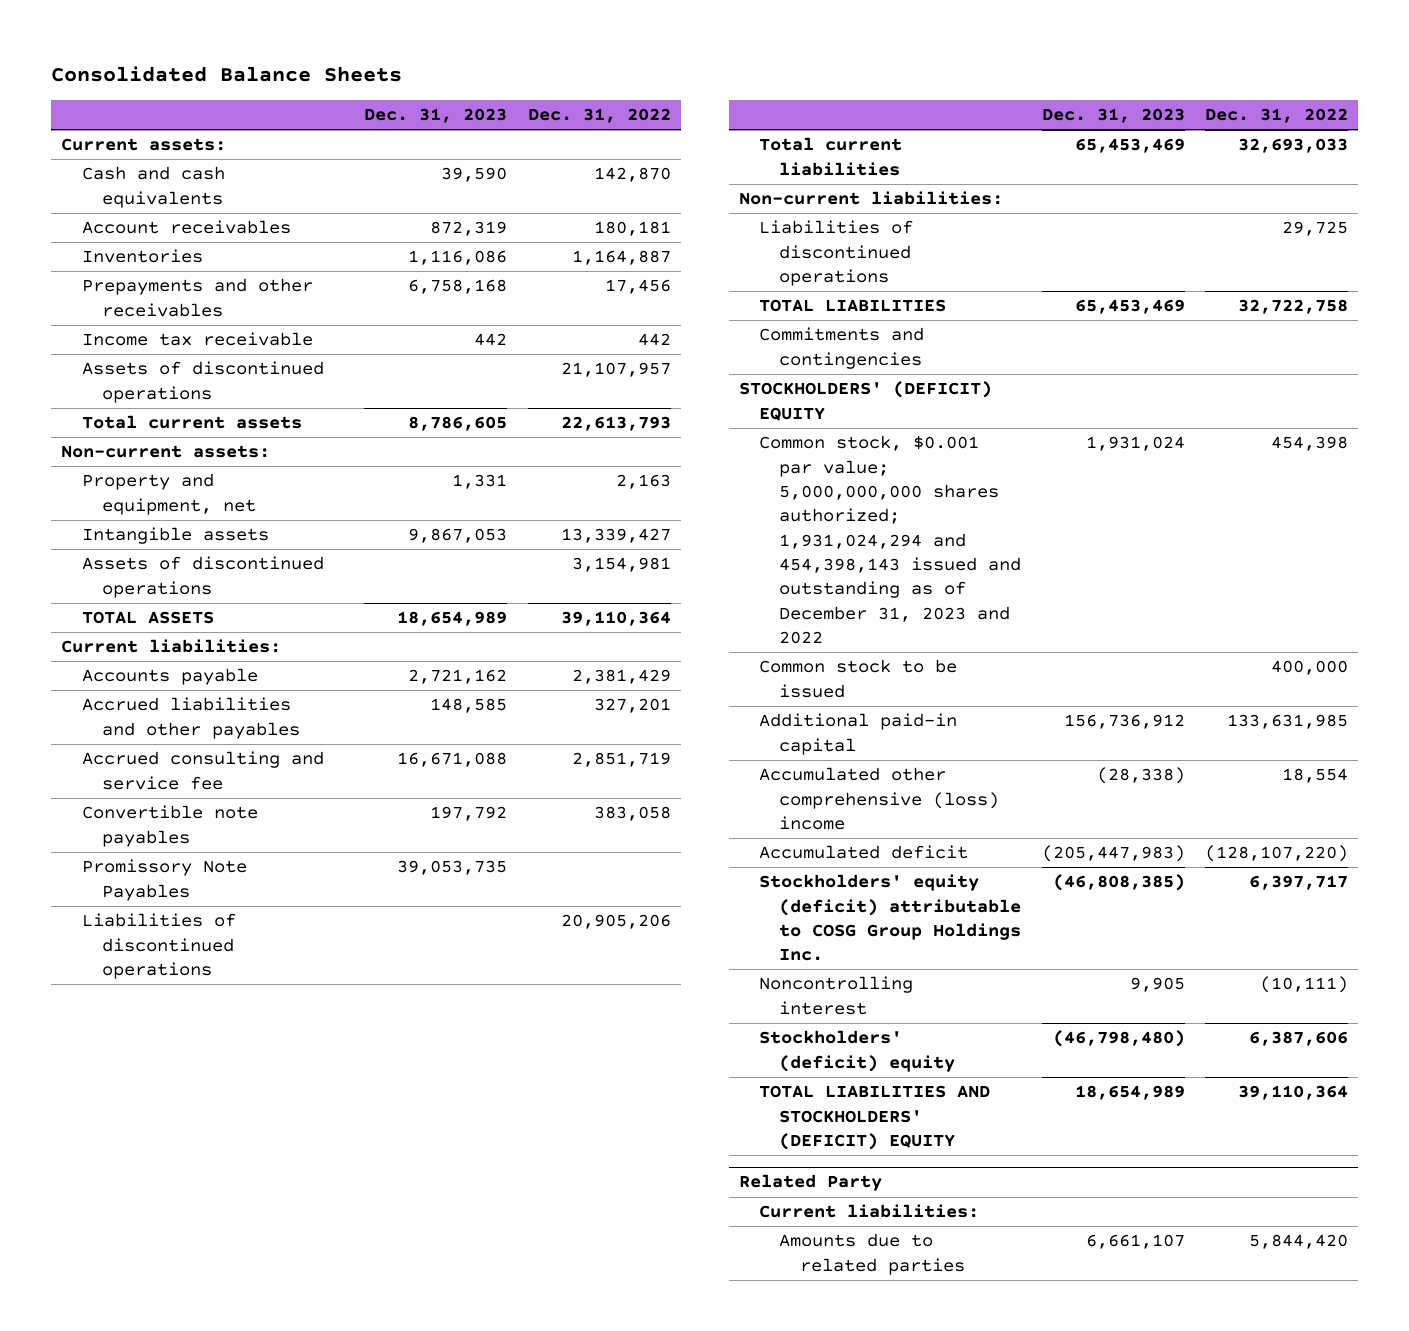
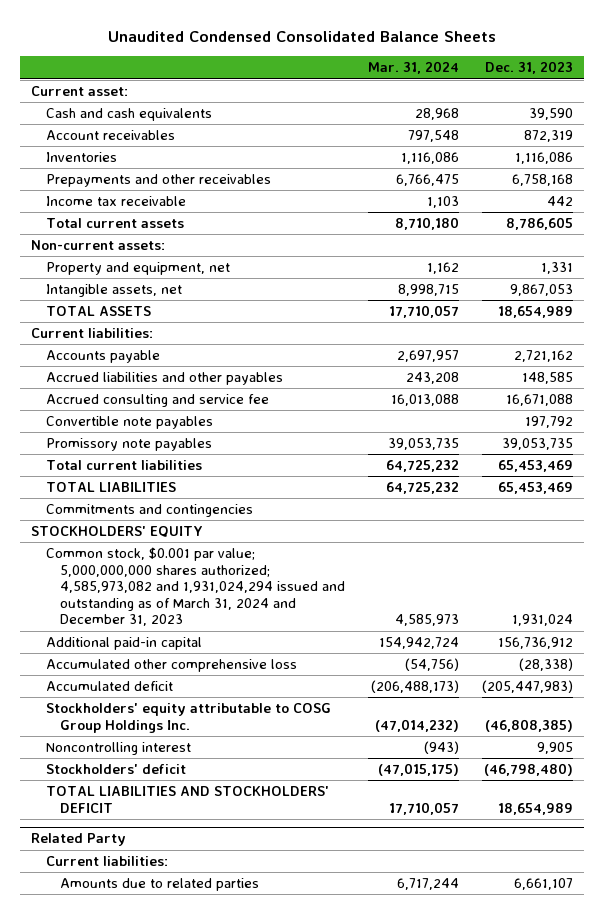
- Consolidated Balance Sheets
+ Unaudited Condensed Consolidated Balance Sheets
- | Dec. 31, 2023 | Dec. 31, 2022
+ | Mar. 31, 2024 | Dec. 31, 2023
- Current assets:
+ Current asset:
- Assets of discontinued operations | | 21,107,957
- Intangible assets | 9,867,053 | 13,339,427
- Assets of discontinued operations | | 3,154,981
+ Intangible assets, net | 8,998,715 | 9,867,053
- Promissory Note Payables | 39,053,735 |
- Liabilities of discontinued operations | | 20,905,206
+ Promissory note payables | 39,053,735 | 39,053,735
- Non-current liabilities:
- Liabilities of discontinued operations | | 29,725
- STOCKHOLDERS' (DEFICIT) EQUITY
- Common stock, $0.001 par value; 5,000,000,000 shares authorized; 1,931,024,294 and 454,398,143 issued and outstanding as of December 31, 2023 and 2022 | 1,931,024 | 454,398
- Common stock to be issued | | 400,000
+ STOCKHOLDERS' EQUITY
+ Common stock, $0.001 par value; 5,000,000,000 shares authorized; 4,585,973,082 and 1,931,024,294 issued and outstanding as of March 31, 2024 and December 31, 2023 | 4,585,973 | 1,931,024
- Accumulated other comprehensive (loss) income | (28,338) | 18,554
+ Accumulated other comprehensive loss | (54,756) | (28,338)
- Stockholders' equity (deficit) attributable to COSG Group Holdings Inc. | (46,808,385) | 6,397,717
+ Stockholders' equity attributable to COSG Group Holdings Inc. | (47,014,232) | (46,808,385)
- Stockholders' (deficit) equity | (46,798,480) | 6,387,606
- TOTAL LIABILITIES AND STOCKHOLDERS' (DEFICIT) EQUITY | 18,654,989 | 39,110,364
+ Stockholders' deficit | (47,015,175) | (46,798,480)
+ TOTAL LIABILITIES AND STOCKHOLDERS' DEFICIT | 17,710,057 | 18,654,989

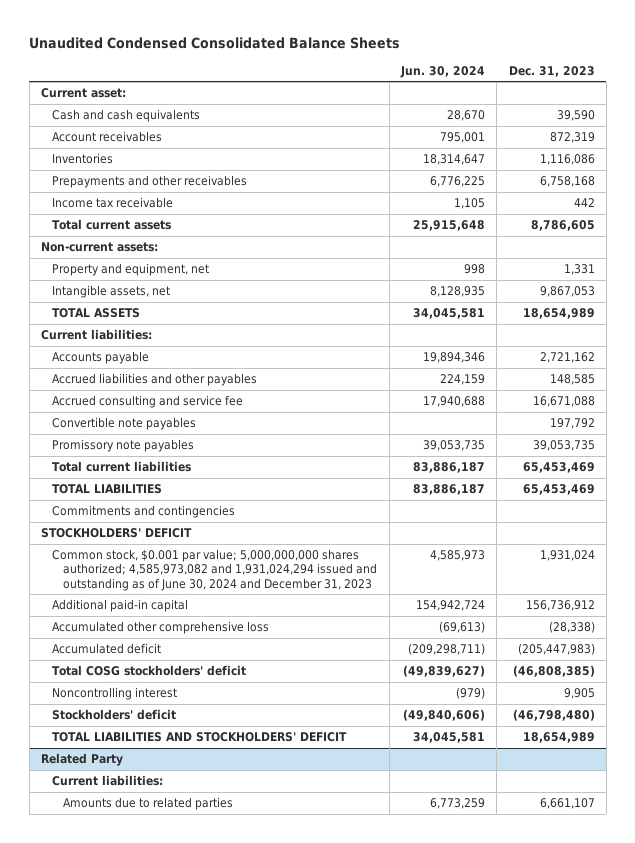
- | Mar. 31, 2024 | Dec. 31, 2023
+ | Jun. 30, 2024 | Dec. 31, 2023
- STOCKHOLDERS' EQUITY
- Common stock, $0.001 par value; 5,000,000,000 shares authorized; 4,585,973,082 and 1,931,024,294 issued and outstanding as of March 31, 2024 and December 31, 2023 | 4,585,973 | 1,931,024
+ STOCKHOLDERS' DEFICIT
+ Common stock, $0.001 par value; 5,000,000,000 shares authorized; 4,585,973,082 and 1,931,024,294 issued and outstanding as of June 30, 2024 and December 31, 2023 | 4,585,973 | 1,931,024
- Stockholders' equity attributable to COSG Group Holdings Inc. | (47,014,232) | (46,808,385)
+ Total COSG stockholders' deficit | (49,839,627) | (46,808,385)

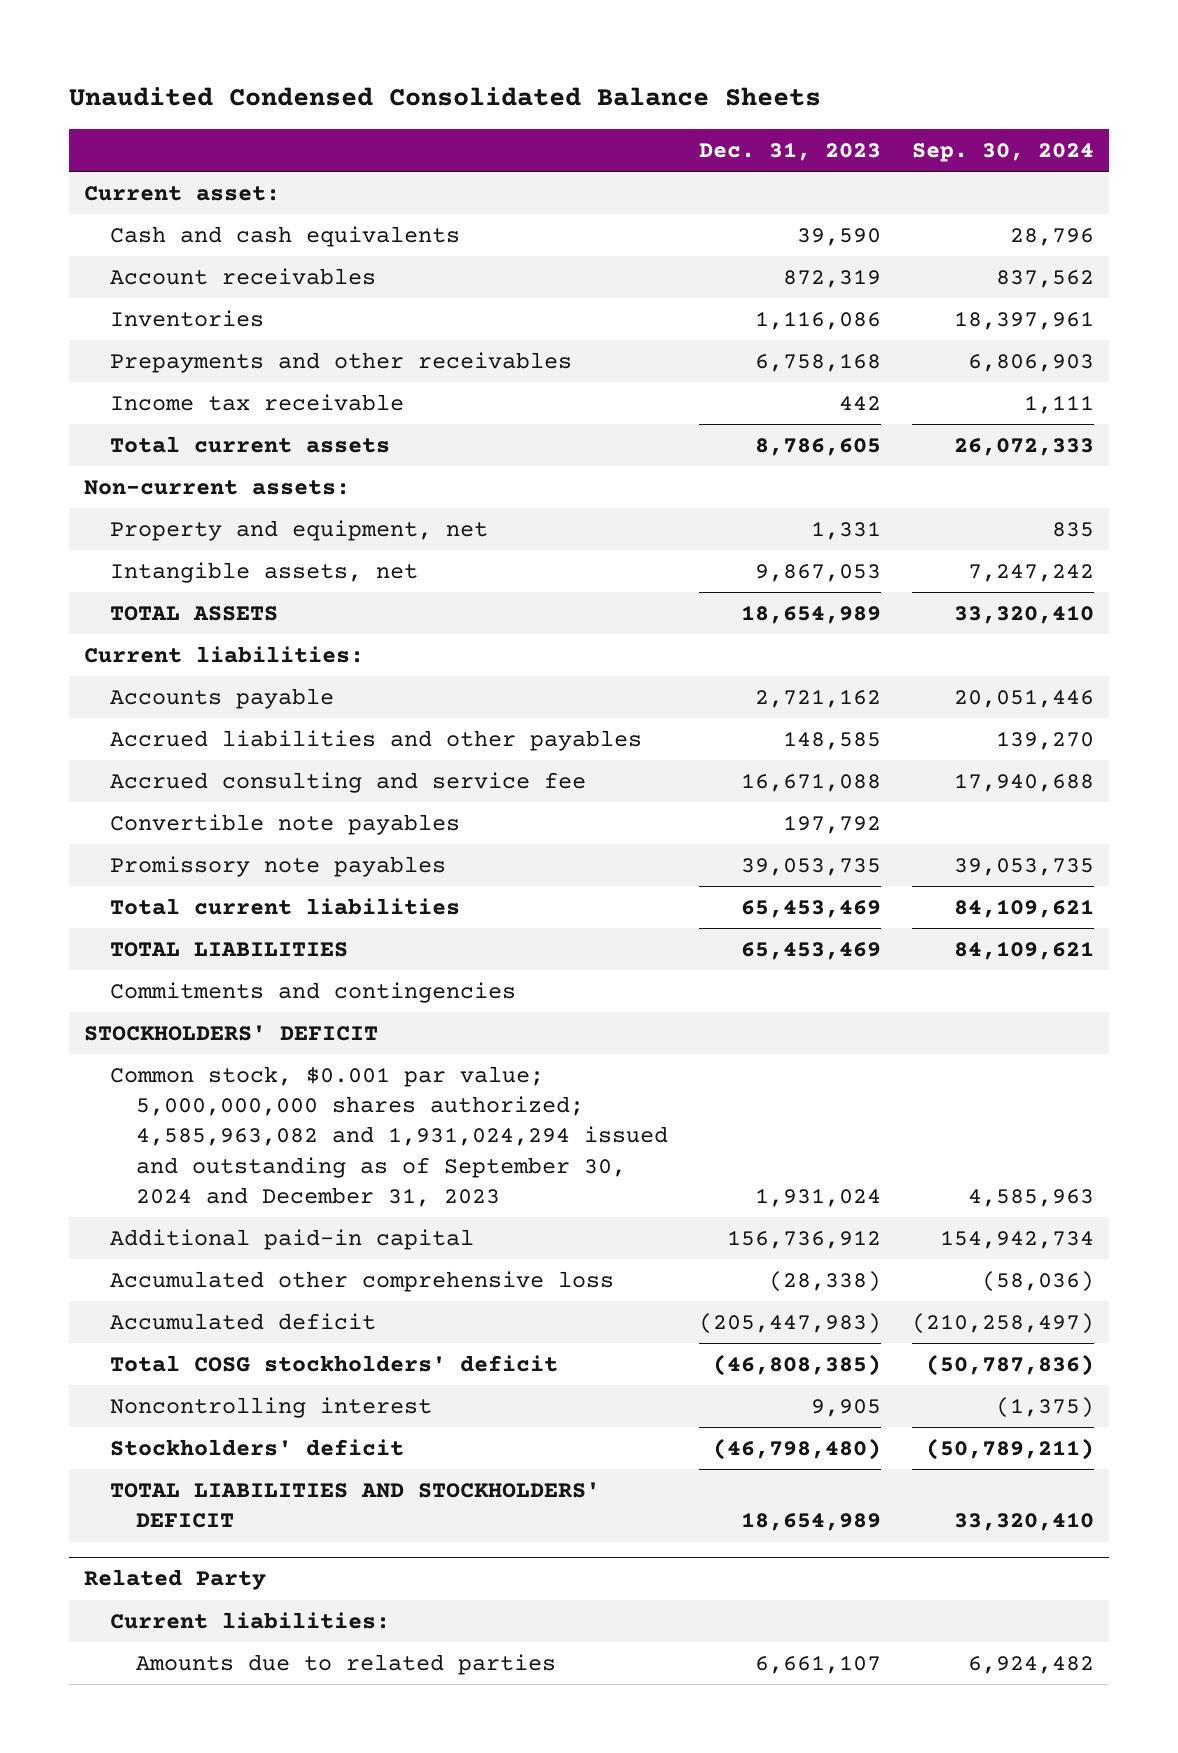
- | Jun. 30, 2024 | Dec. 31, 2023
+ | Dec. 31, 2023 | Sep. 30, 2024
- Common stock, $0.001 par value; 5,000,000,000 shares authorized; 4,585,973,082 and 1,931,024,294 issued and outstanding as of June 30, 2024 and December 31, 2023 | 4,585,973 | 1,931,024
+ Common stock, $0.001 par value; 5,000,000,000 shares authorized; 4,585,963,082 and 1,931,024,294 issued and outstanding as of September 30, 2024 and December 31, 2023 | 1,931,024 | 4,585,963

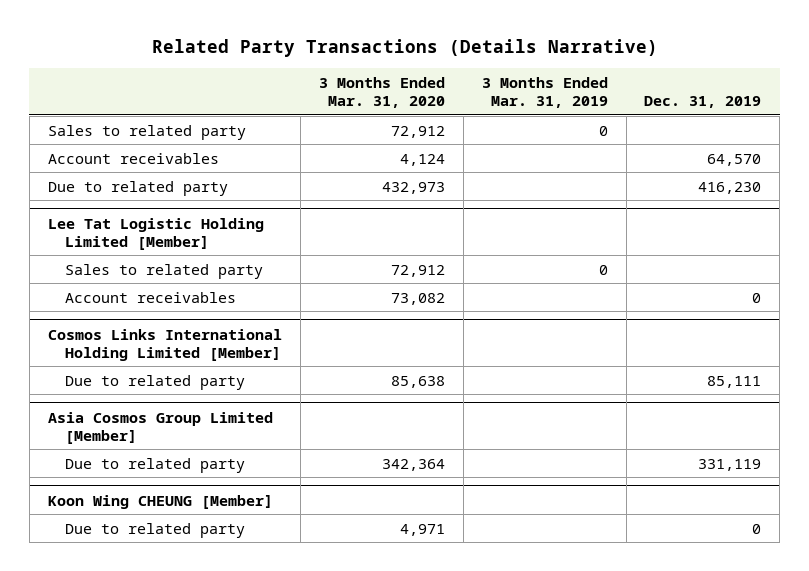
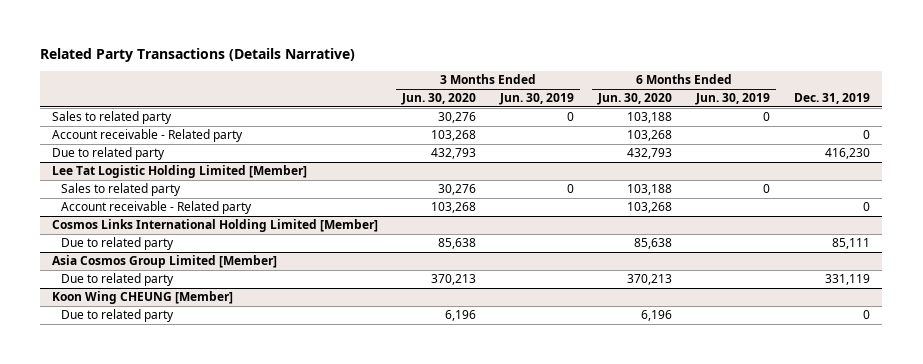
- | 3 Months Ended Mar. 31, 2020 | 3 Months Ended Mar. 31, 2019 | Dec. 31, 2019
+ | 3 Months Ended Jun. 30, 2020 | 3 Months Ended Jun. 30, 2019 | 6 Months Ended Jun. 30, 2020 | 6 Months Ended Jun. 30, 2019 | Dec. 31, 2019
- Account receivables | 4,124 | | 64,570
+ Account receivable - Related party | 103,268 | | 103,268 | | 0
@ Lee Tat Logistic Holding Limited [Member]
- Account receivables | 73,082 | | 0
+ Account receivable - Related party | 103,268 | | 103,268 | | 0

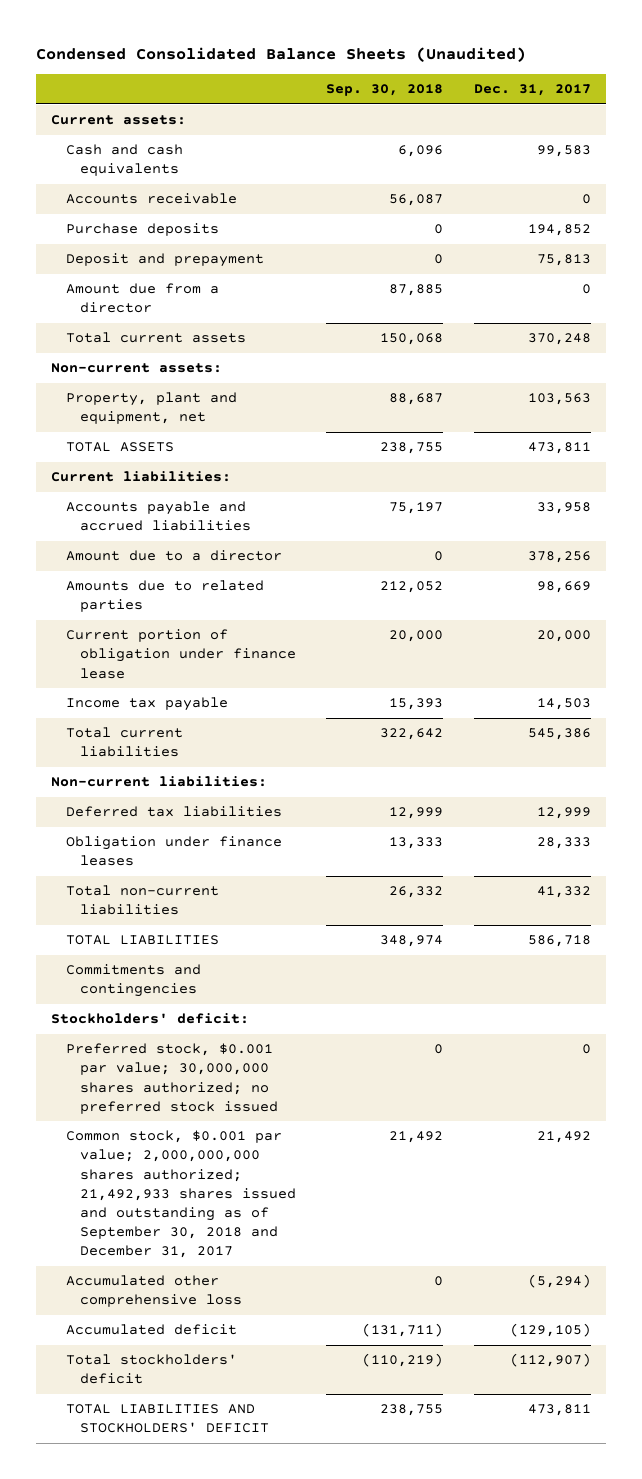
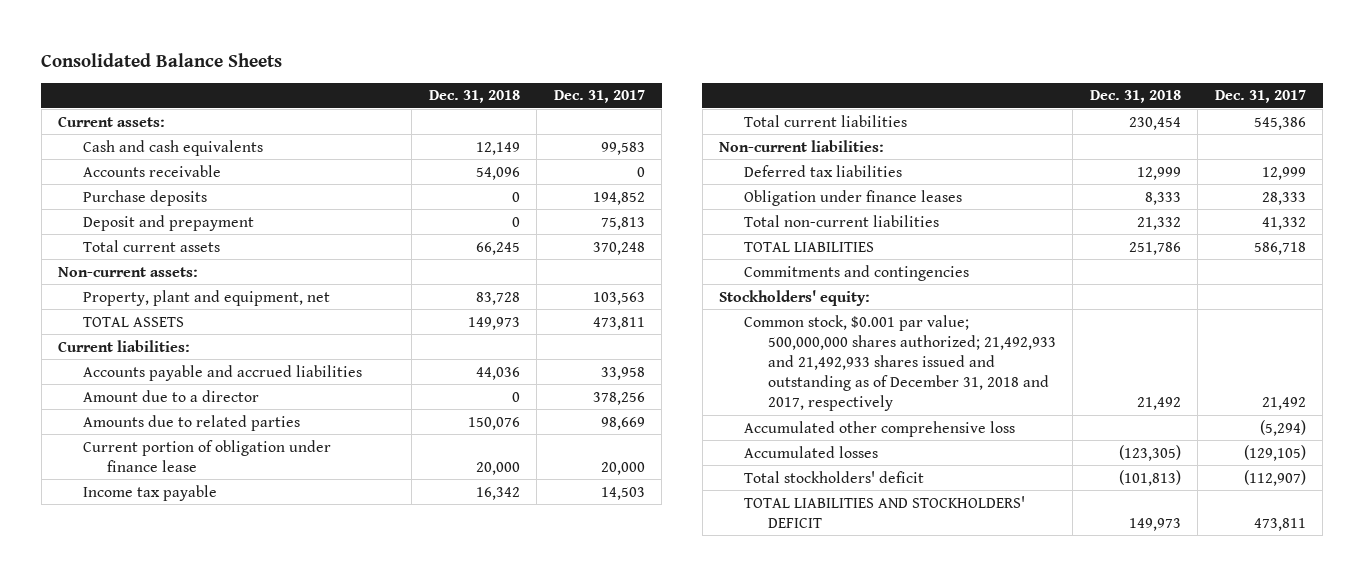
- Condensed Consolidated Balance Sheets (Unaudited)
+ Consolidated Balance Sheets
- | Sep. 30, 2018 | Dec. 31, 2017
+ | Dec. 31, 2018 | Dec. 31, 2017
- Amount due from a director | 87,885 | 0
- Stockholders' deficit:
- Preferred stock, $0.001 par value; 30,000,000 shares authorized; no preferred stock issued | 0 | 0
- Common stock, $0.001 par value; 2,000,000,000 shares authorized; 21,492,933 shares issued and outstanding as of September 30, 2018 and December 31, 2017 | 21,492 | 21,492
+ Stockholders' equity:
+ Common stock, $0.001 par value; 500,000,000 shares authorized; 21,492,933 and 21,492,933 shares issued and outstanding as of December 31, 2018 and 2017, respectively | 21,492 | 21,492
- Accumulated deficit | (131,711) | (129,105)
+ Accumulated losses | (123,305) | (129,105)

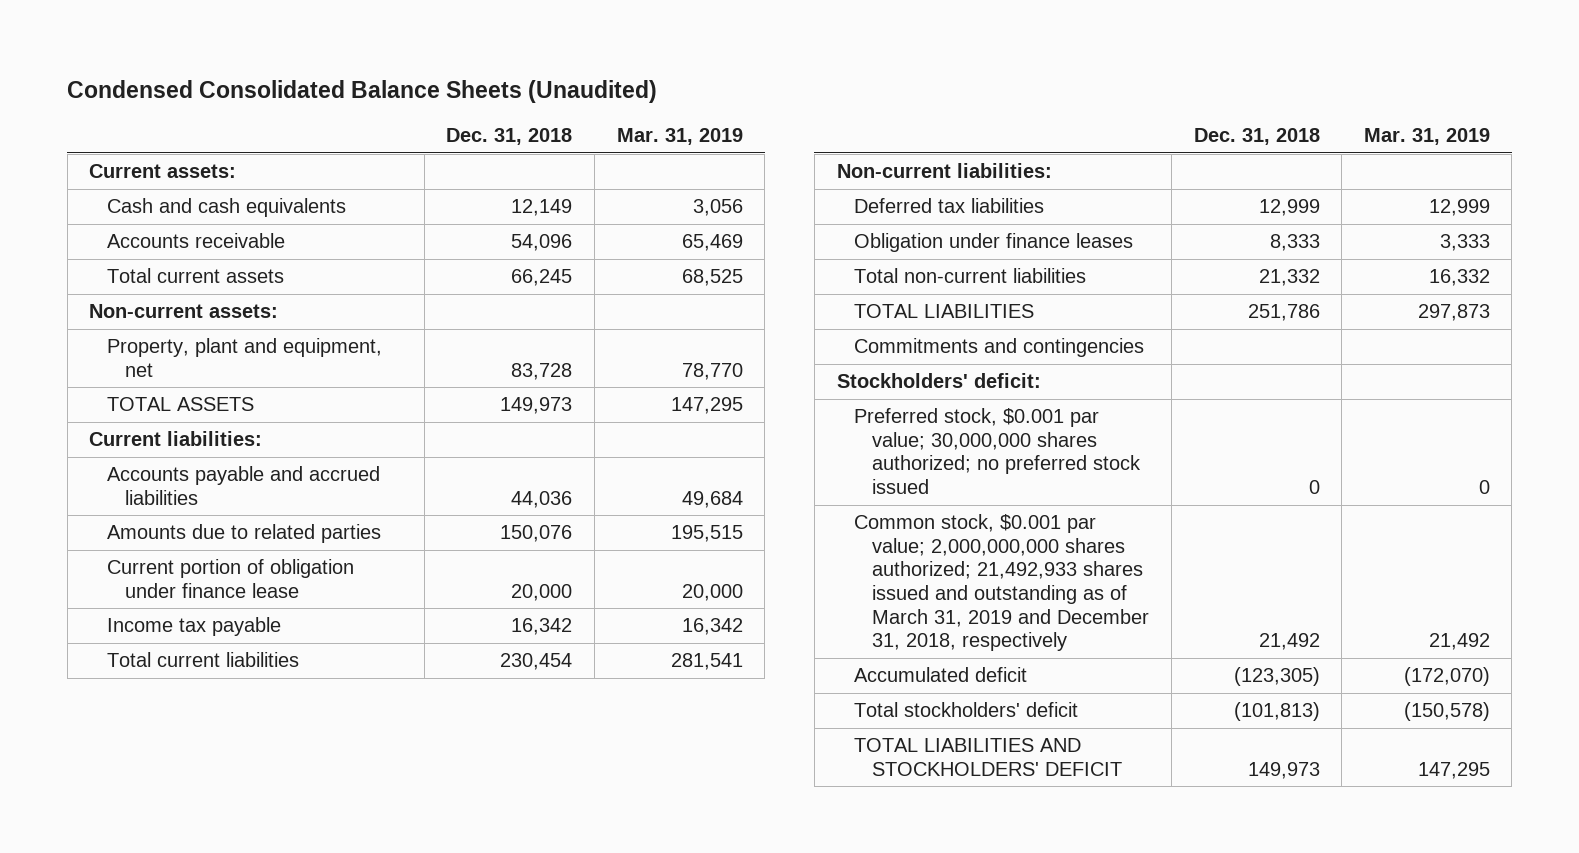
- Consolidated Balance Sheets
+ Condensed Consolidated Balance Sheets (Unaudited)
- | Dec. 31, 2018 | Dec. 31, 2017
+ | Dec. 31, 2018 | Mar. 31, 2019
- Purchase deposits | 0 | 194,852
- Deposit and prepayment | 0 | 75,813
- Amount due to a director | 0 | 378,256
- Stockholders' equity:
- Common stock, $0.001 par value; 500,000,000 shares authorized; 21,492,933 and 21,492,933 shares issued and outstanding as of December 31, 2018 and 2017, respectively | 21,492 | 21,492
- Accumulated other comprehensive loss | | (5,294)
- Accumulated losses | (123,305) | (129,105)
+ Stockholders' deficit:
+ Preferred stock, $0.001 par value; 30,000,000 shares authorized; no preferred stock issued | 0 | 0
+ Common stock, $0.001 par value; 2,000,000,000 shares authorized; 21,492,933 shares issued and outstanding as of March 31, 2019 and December 31, 2018, respectively | 21,492 | 21,492
+ Accumulated deficit | (123,305) | (172,070)

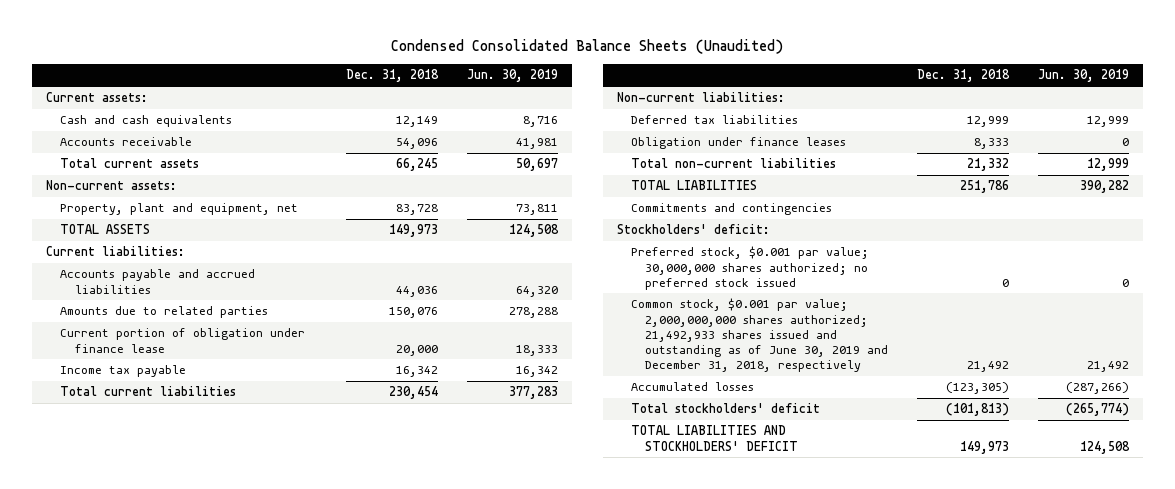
- | Dec. 31, 2018 | Mar. 31, 2019
+ | Dec. 31, 2018 | Jun. 30, 2019
- Common stock, $0.001 par value; 2,000,000,000 shares authorized; 21,492,933 shares issued and outstanding as of March 31, 2019 and December 31, 2018, respectively | 21,492 | 21,492
- Accumulated deficit | (123,305) | (172,070)
+ Common stock, $0.001 par value; 2,000,000,000 shares authorized; 21,492,933 shares issued and outstanding as of June 30, 2019 and December 31, 2018, respectively | 21,492 | 21,492
+ Accumulated losses | (123,305) | (287,266)

